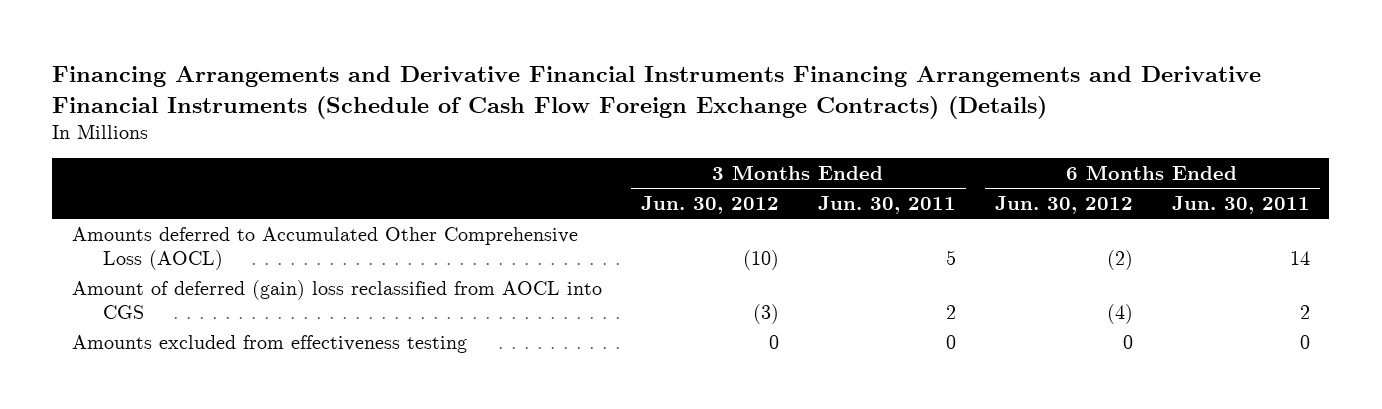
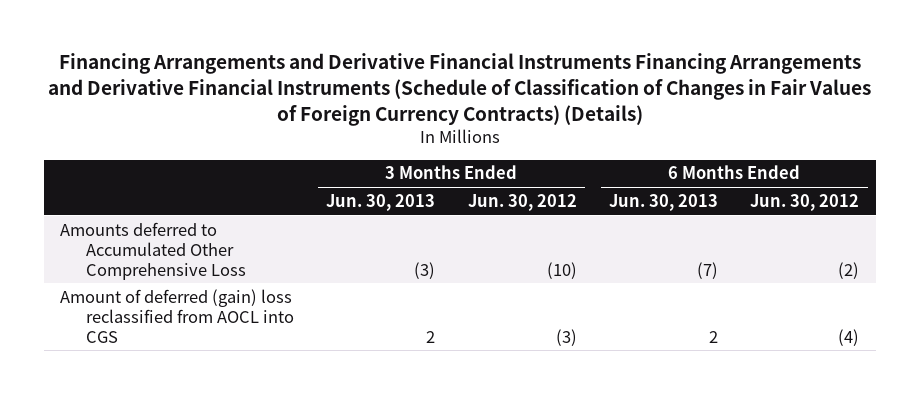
- Financing Arrangements and Derivative Financial Instruments Financing Arrangements and Derivative Financial Instruments (Schedule of Cash Flow Foreign Exchange Contracts) (Details)
+ Financing Arrangements and Derivative Financial Instruments Financing Arrangements and Derivative Financial Instruments (Schedule of Classification of Changes in Fair Values of Foreign Currency Contracts) (Details)
- | 3 Months Ended Jun. 30, 2012 | 3 Months Ended Jun. 30, 2011 | 6 Months Ended Jun. 30, 2012 | 6 Months Ended Jun. 30, 2011
+ | 3 Months Ended Jun. 30, 2013 | 3 Months Ended Jun. 30, 2012 | 6 Months Ended Jun. 30, 2013 | 6 Months Ended Jun. 30, 2012
- Amounts deferred to Accumulated Other Comprehensive Loss (AOCL) | (10) | 5 | (2) | 14
+ Amounts deferred to Accumulated Other Comprehensive Loss | (3) | (10) | (7) | (2)
- Amounts excluded from effectiveness testing | 0 | 0 | 0 | 0

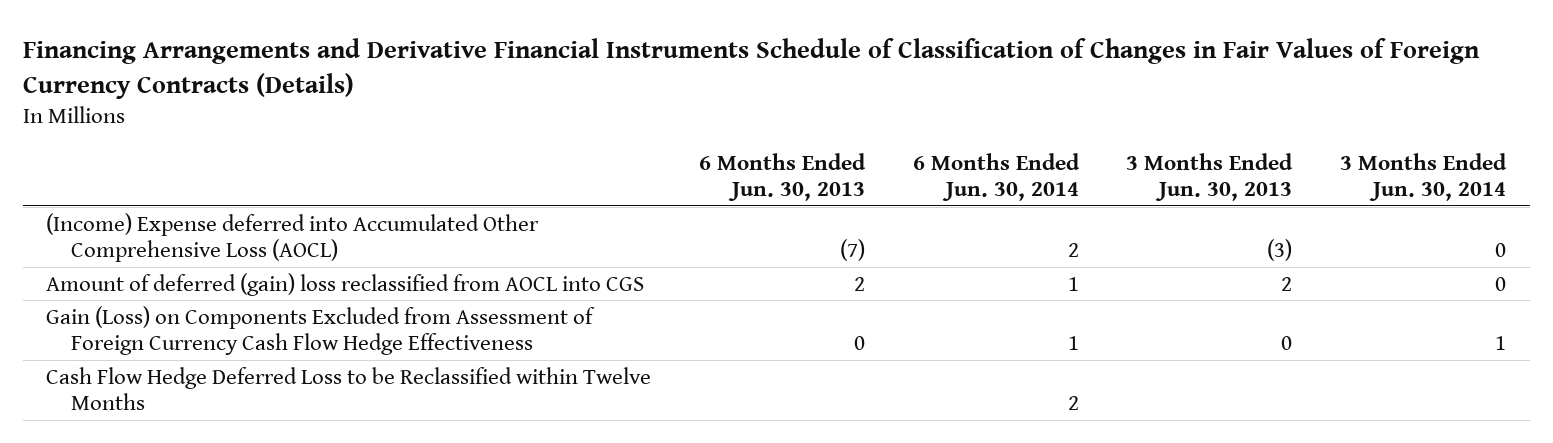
- Financing Arrangements and Derivative Financial Instruments Financing Arrangements and Derivative Financial Instruments (Schedule of Classification of Changes in Fair Values of Foreign Currency Contracts) (Details)
+ Financing Arrangements and Derivative Financial Instruments Schedule of Classification of Changes in Fair Values of Foreign Currency Contracts (Details)
- | 3 Months Ended Jun. 30, 2013 | 3 Months Ended Jun. 30, 2012 | 6 Months Ended Jun. 30, 2013 | 6 Months Ended Jun. 30, 2012
+ | 6 Months Ended Jun. 30, 2013 | 6 Months Ended Jun. 30, 2014 | 3 Months Ended Jun. 30, 2013 | 3 Months Ended Jun. 30, 2014
- Amounts deferred to Accumulated Other Comprehensive Loss | (3) | (10) | (7) | (2)
+ (Income) Expense deferred into Accumulated Other Comprehensive Loss (AOCL) | (7) | 2 | (3) | 0
+ Gain (Loss) on Components Excluded from Assessment of Foreign Currency Cash Flow Hedge Effectiveness | 0 | 1 | 0 | 1
+ Cash Flow Hedge Deferred Loss to be Reclassified within Twelve Months | | 2 | |

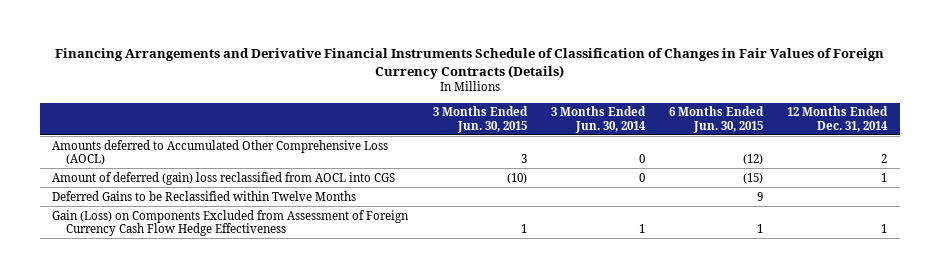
- | 6 Months Ended Jun. 30, 2013 | 6 Months Ended Jun. 30, 2014 | 3 Months Ended Jun. 30, 2013 | 3 Months Ended Jun. 30, 2014
+ | 3 Months Ended Jun. 30, 2015 | 3 Months Ended Jun. 30, 2014 | 6 Months Ended Jun. 30, 2015 | 12 Months Ended Dec. 31, 2014
- (Income) Expense deferred into Accumulated Other Comprehensive Loss (AOCL) | (7) | 2 | (3) | 0
+ Amounts deferred to Accumulated Other Comprehensive Loss (AOCL) | 3 | 0 | (12) | 2
+ Deferred Gains to be Reclassified within Twelve Months | | | 9 |
- Cash Flow Hedge Deferred Loss to be Reclassified within Twelve Months | | 2 | |

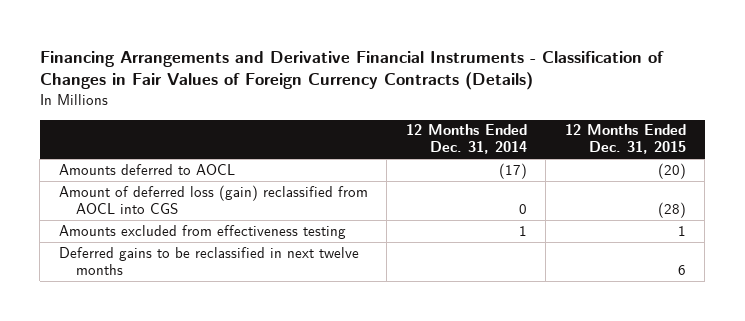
- Financing Arrangements and Derivative Financial Instruments Schedule of Classification of Changes in Fair Values of Foreign Currency Contracts (Details)
+ Financing Arrangements and Derivative Financial Instruments - Classification of Changes in Fair Values of Foreign Currency Contracts (Details)
- | 3 Months Ended Jun. 30, 2015 | 3 Months Ended Jun. 30, 2014 | 6 Months Ended Jun. 30, 2015 | 12 Months Ended Dec. 31, 2014
+ | 12 Months Ended Dec. 31, 2014 | 12 Months Ended Dec. 31, 2015
- Amounts deferred to Accumulated Other Comprehensive Loss (AOCL) | 3 | 0 | (12) | 2
- Amount of deferred (gain) loss reclassified from AOCL into CGS | (10) | 0 | (15) | 1
- Deferred Gains to be Reclassified within Twelve Months | | | 9 |
- Gain (Loss) on Components Excluded from Assessment of Foreign Currency Cash Flow Hedge Effectiveness | 1 | 1 | 1 | 1
+ Amounts deferred to AOCL | (17) | (20)
+ Amount of deferred loss (gain) reclassified from AOCL into CGS | 0 | (28)
+ Amounts excluded from effectiveness testing | 1 | 1
+ Deferred gains to be reclassified in next twelve months | | 6

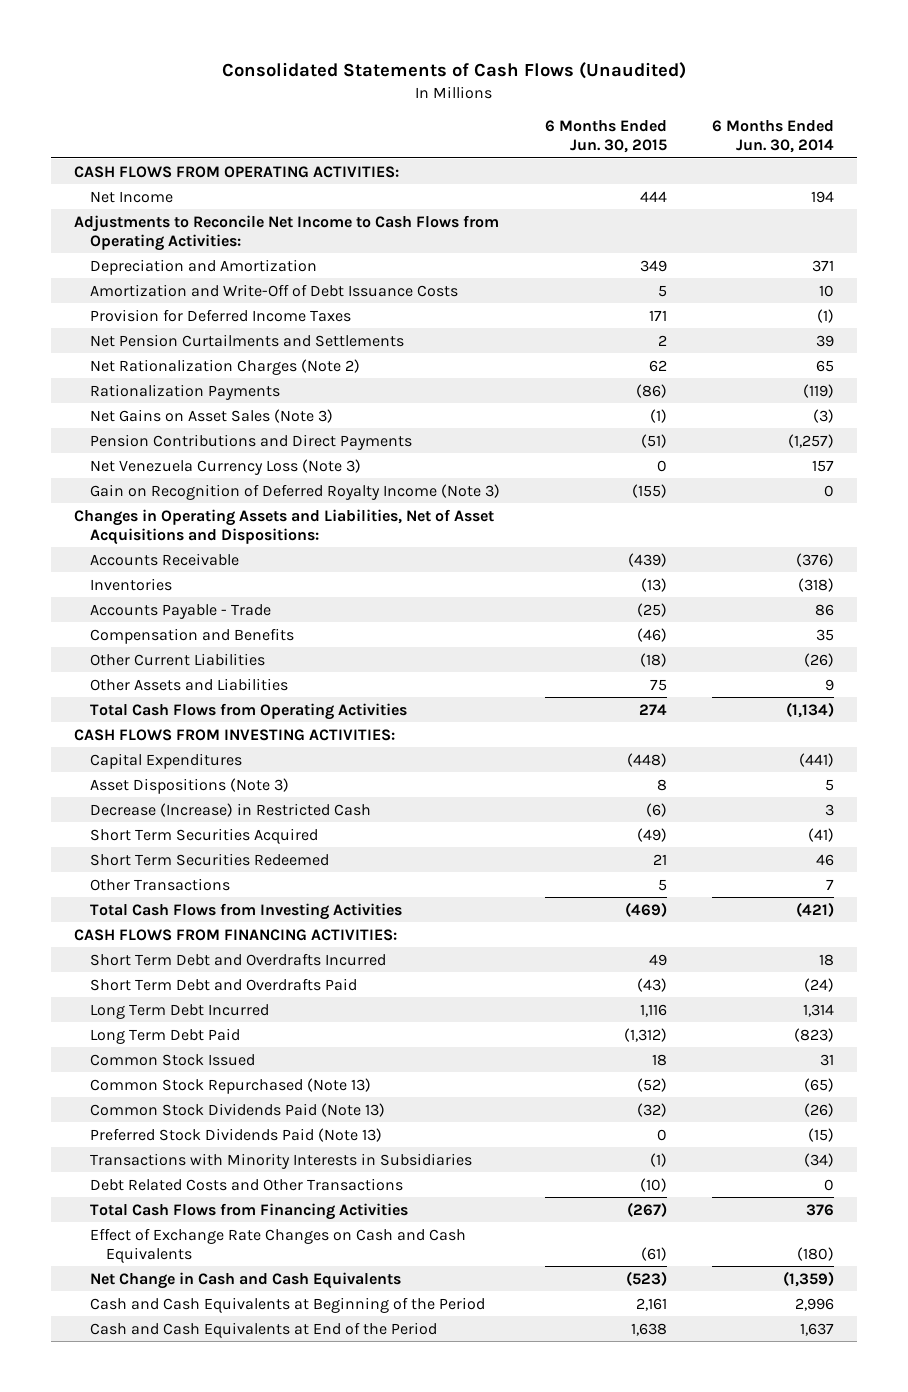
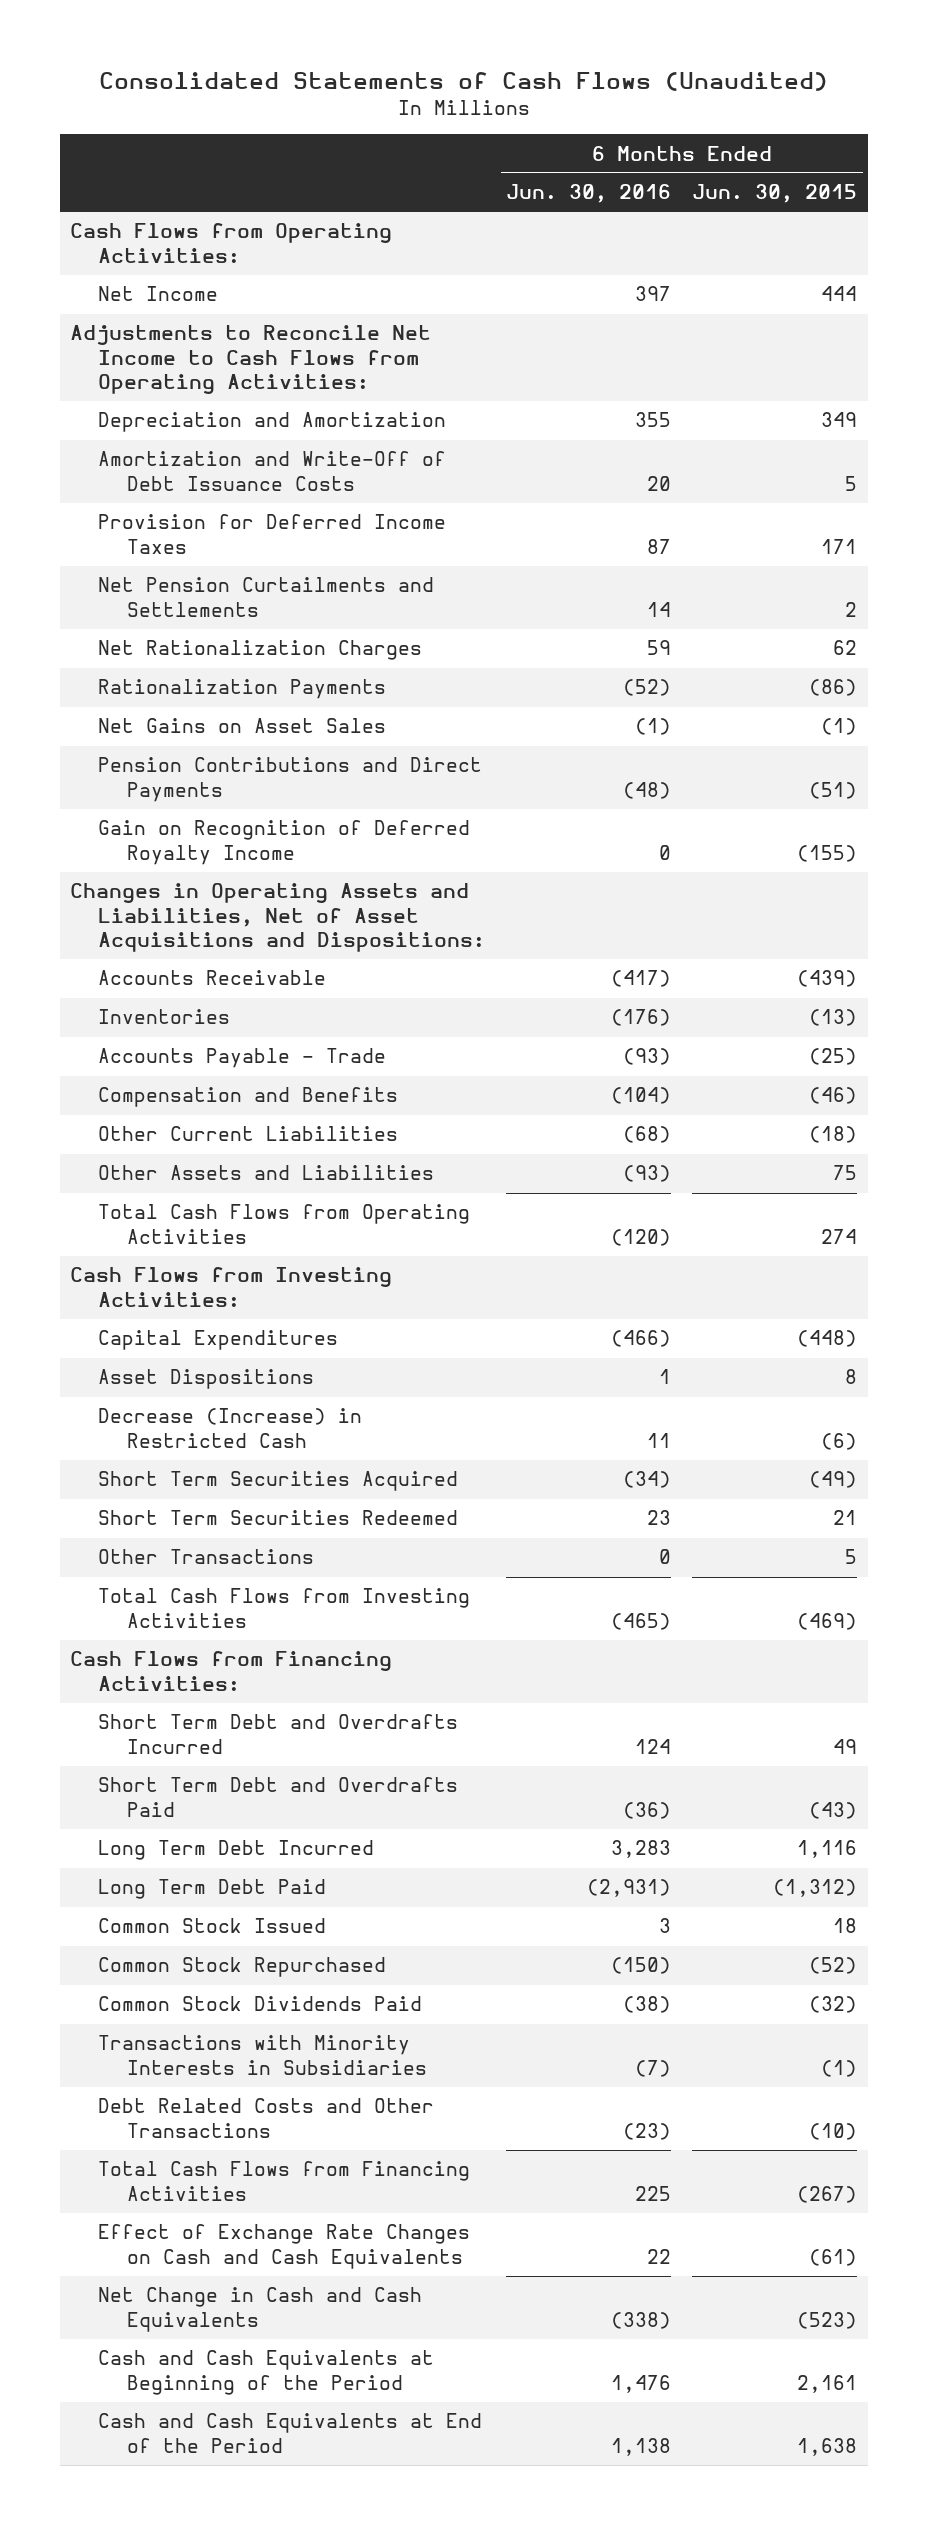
- | 6 Months Ended Jun. 30, 2015 | 6 Months Ended Jun. 30, 2014
+ | 6 Months Ended Jun. 30, 2016 | 6 Months Ended Jun. 30, 2015
- CASH FLOWS FROM OPERATING ACTIVITIES:
+ Cash Flows from Operating Activities:
- Net Rationalization Charges (Note 2) | 62 | 65
+ Net Rationalization Charges | 59 | 62
- Net Gains on Asset Sales (Note 3) | (1) | (3)
+ Net Gains on Asset Sales | (1) | (1)
- Net Venezuela Currency Loss (Note 3) | 0 | 157
- Gain on Recognition of Deferred Royalty Income (Note 3) | (155) | 0
+ Gain on Recognition of Deferred Royalty Income | 0 | (155)
- CASH FLOWS FROM INVESTING ACTIVITIES:
+ Cash Flows from Investing Activities:
- Asset Dispositions (Note 3) | 8 | 5
+ Asset Dispositions | 1 | 8
- CASH FLOWS FROM FINANCING ACTIVITIES:
+ Cash Flows from Financing Activities:
- Common Stock Repurchased (Note 13) | (52) | (65)
- Common Stock Dividends Paid (Note 13) | (32) | (26)
- Preferred Stock Dividends Paid (Note 13) | 0 | (15)
+ Common Stock Repurchased | (150) | (52)
+ Common Stock Dividends Paid | (38) | (32)

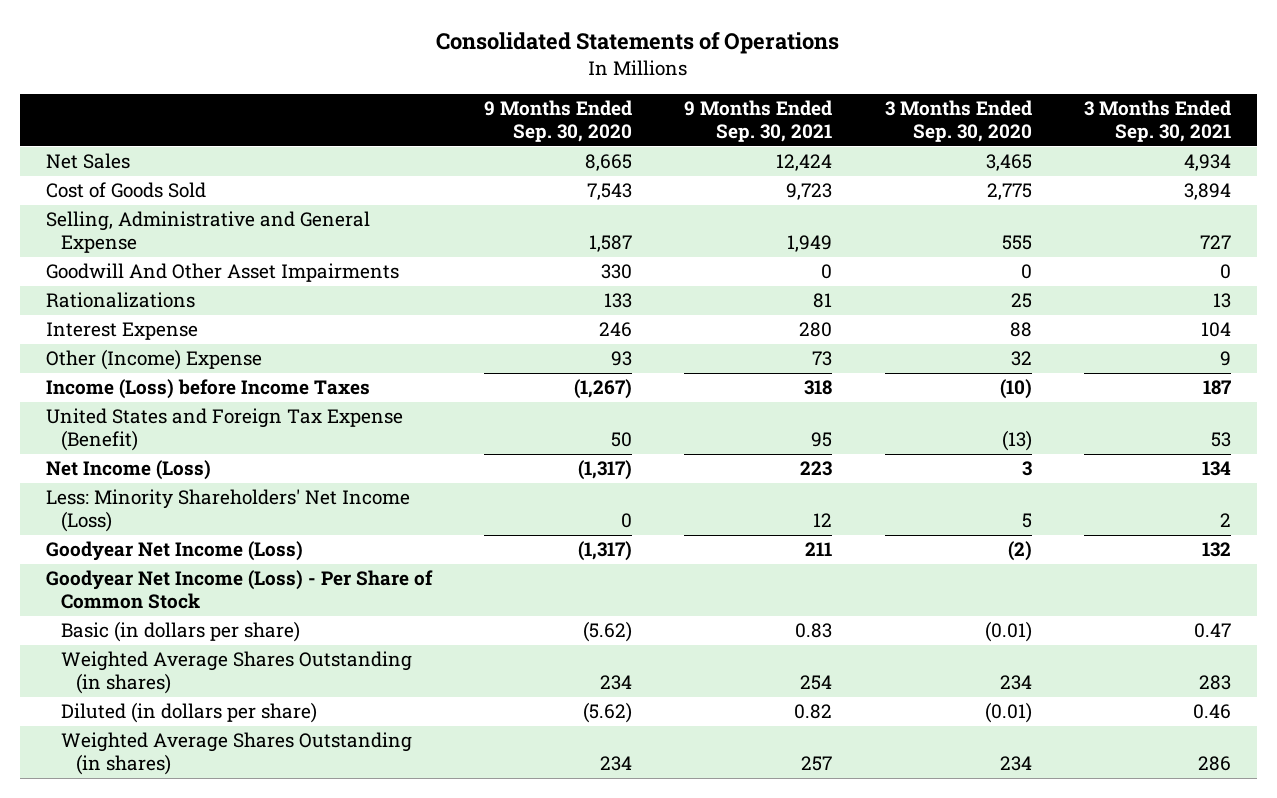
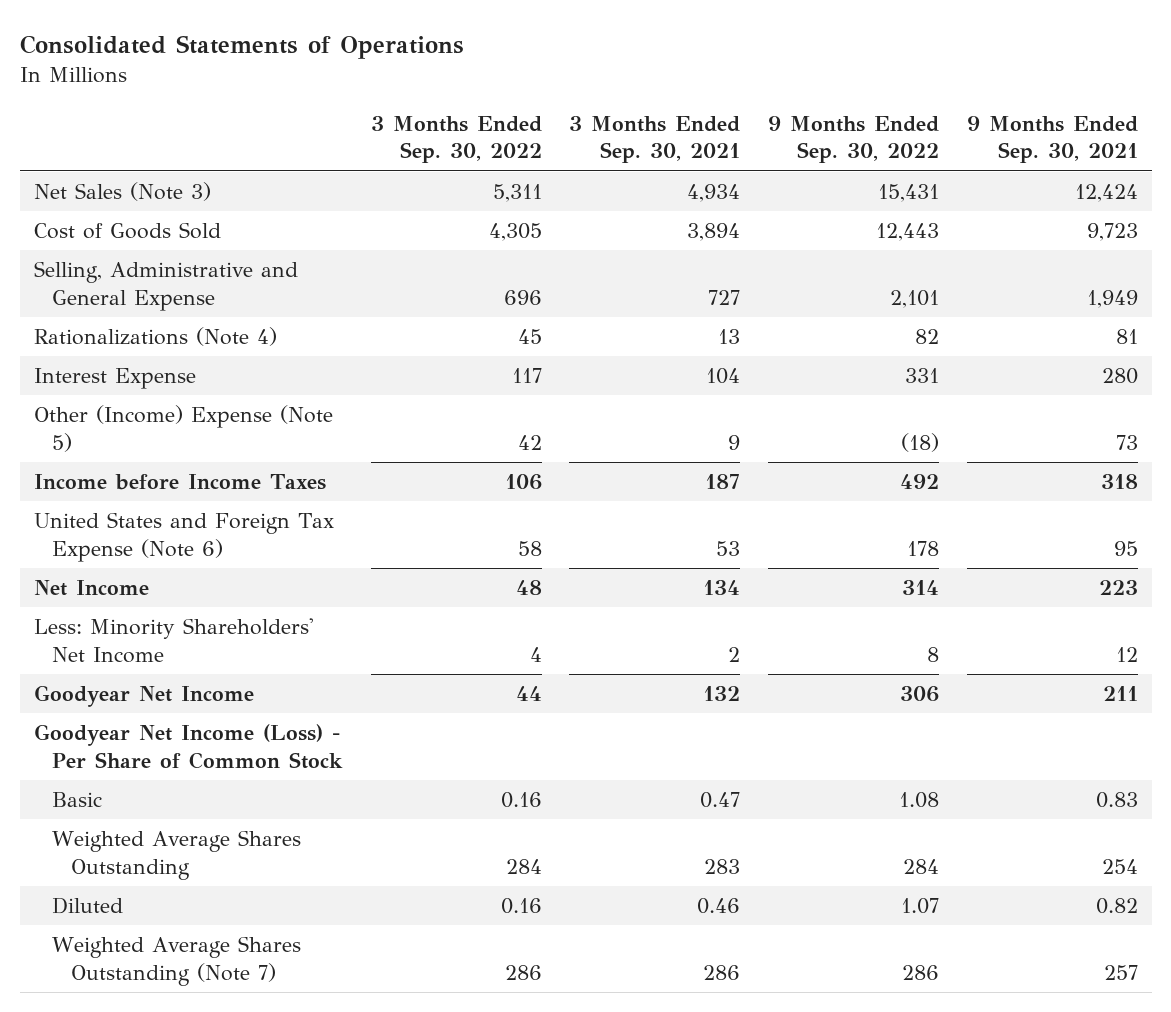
- | 9 Months Ended Sep. 30, 2020 | 9 Months Ended Sep. 30, 2021 | 3 Months Ended Sep. 30, 2020 | 3 Months Ended Sep. 30, 2021
+ | 3 Months Ended Sep. 30, 2022 | 3 Months Ended Sep. 30, 2021 | 9 Months Ended Sep. 30, 2022 | 9 Months Ended Sep. 30, 2021
- Net Sales | 8,665 | 12,424 | 3,465 | 4,934
+ Net Sales (Note 3) | 5,311 | 4,934 | 15,431 | 12,424
- Goodwill And Other Asset Impairments | 330 | 0 | 0 | 0
- Rationalizations | 133 | 81 | 25 | 13
+ Rationalizations (Note 4) | 45 | 13 | 82 | 81
- Other (Income) Expense | 93 | 73 | 32 | 9
- Income (Loss) before Income Taxes | (1,267) | 318 | (10) | 187
- United States and Foreign Tax Expense (Benefit) | 50 | 95 | (13) | 53
- Net Income (Loss) | (1,317) | 223 | 3 | 134
- Less: Minority Shareholders' Net Income (Loss) | 0 | 12 | 5 | 2
- Goodyear Net Income (Loss) | (1,317) | 211 | (2) | 132
+ Other (Income) Expense (Note 5) | 42 | 9 | (18) | 73
+ Income before Income Taxes | 106 | 187 | 492 | 318
+ United States and Foreign Tax Expense (Note 6) | 58 | 53 | 178 | 95
+ Net Income | 48 | 134 | 314 | 223
+ Less: Minority Shareholders' Net Income | 4 | 2 | 8 | 12
+ Goodyear Net Income | 44 | 132 | 306 | 211
- Basic (in dollars per share) | (5.62) | 0.83 | (0.01) | 0.47
- Weighted Average Shares Outstanding (in shares) | 234 | 254 | 234 | 283
- Diluted (in dollars per share) | (5.62) | 0.82 | (0.01) | 0.46
- Weighted Average Shares Outstanding (in shares) | 234 | 257 | 234 | 286
+ Basic | 0.16 | 0.47 | 1.08 | 0.83
+ Weighted Average Shares Outstanding | 284 | 283 | 284 | 254
+ Diluted | 0.16 | 0.46 | 1.07 | 0.82
+ Weighted Average Shares Outstanding (Note 7) | 286 | 286 | 286 | 257

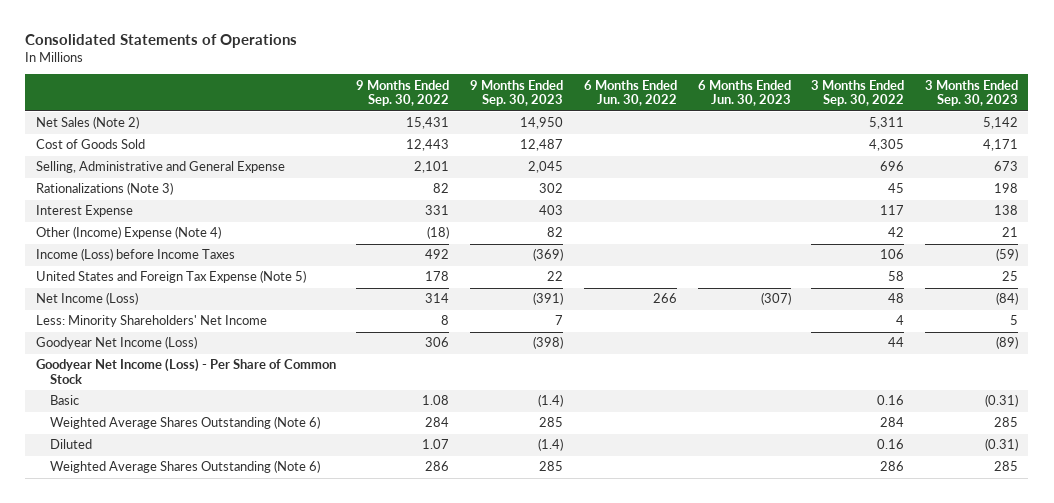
- | 3 Months Ended Sep. 30, 2022 | 3 Months Ended Sep. 30, 2021 | 9 Months Ended Sep. 30, 2022 | 9 Months Ended Sep. 30, 2021
+ | 9 Months Ended Sep. 30, 2022 | 9 Months Ended Sep. 30, 2023 | 6 Months Ended Jun. 30, 2022 | 6 Months Ended Jun. 30, 2023 | 3 Months Ended Sep. 30, 2022 | 3 Months Ended Sep. 30, 2023
- Net Sales (Note 3) | 5,311 | 4,934 | 15,431 | 12,424
+ Net Sales (Note 2) | 15,431 | 14,950 | | | 5,311 | 5,142
- Rationalizations (Note 4) | 45 | 13 | 82 | 81
+ Rationalizations (Note 3) | 82 | 302 | | | 45 | 198
- Other (Income) Expense (Note 5) | 42 | 9 | (18) | 73
- Income before Income Taxes | 106 | 187 | 492 | 318
- United States and Foreign Tax Expense (Note 6) | 58 | 53 | 178 | 95
- Net Income | 48 | 134 | 314 | 223
+ Other (Income) Expense (Note 4) | (18) | 82 | | | 42 | 21
+ Income (Loss) before Income Taxes | 492 | (369) | | | 106 | (59)
+ United States and Foreign Tax Expense (Note 5) | 178 | 22 | | | 58 | 25
+ Net Income (Loss) | 314 | (391) | 266 | (307) | 48 | (84)
- Goodyear Net Income | 44 | 132 | 306 | 211
+ Goodyear Net Income (Loss) | 306 | (398) | | | 44 | (89)
- Weighted Average Shares Outstanding | 284 | 283 | 284 | 254
+ Weighted Average Shares Outstanding (Note 6) | 284 | 285 | | | 284 | 285
- Weighted Average Shares Outstanding (Note 7) | 286 | 286 | 286 | 257
+ Weighted Average Shares Outstanding (Note 6) | 286 | 285 | | | 286 | 285

